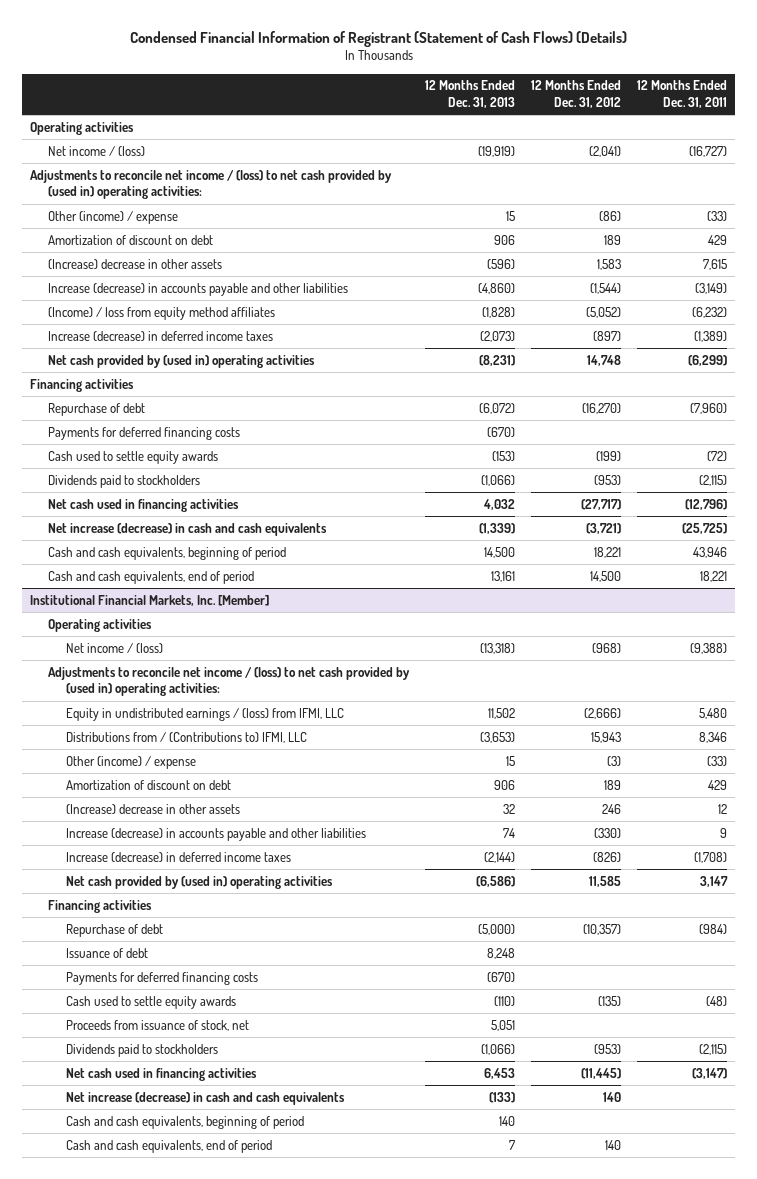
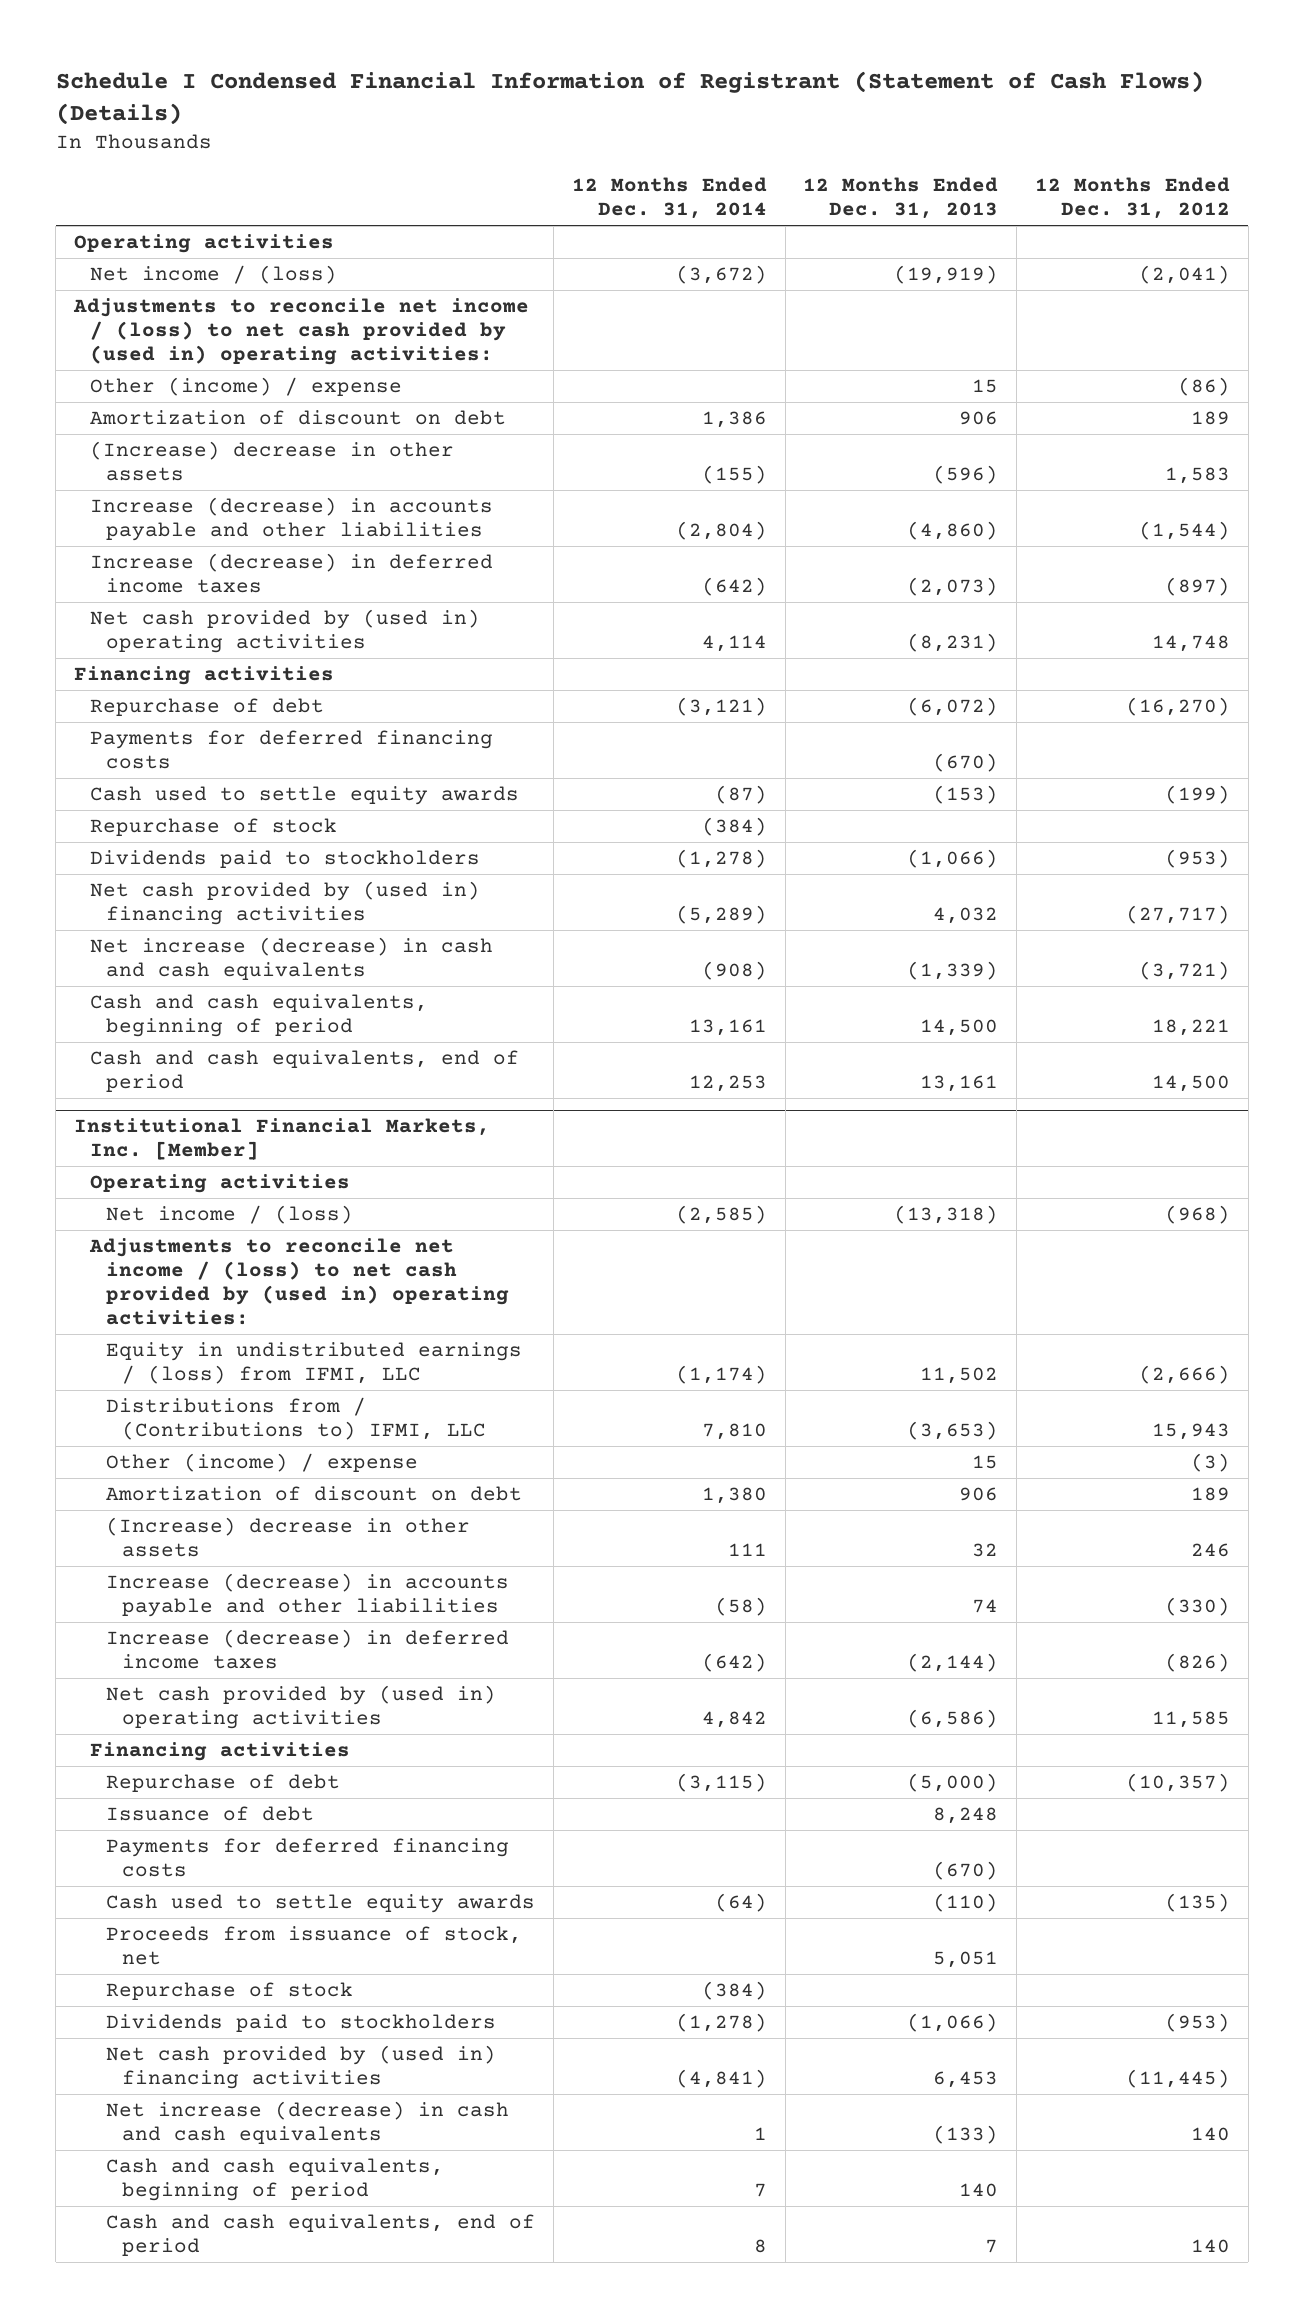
- Condensed Financial Information of Registrant (Statement of Cash Flows) (Details)
+ Schedule I Condensed Financial Information of Registrant (Statement of Cash Flows) (Details)
- | 12 Months Ended Dec. 31, 2013 | 12 Months Ended Dec. 31, 2012 | 12 Months Ended Dec. 31, 2011
+ | 12 Months Ended Dec. 31, 2014 | 12 Months Ended Dec. 31, 2013 | 12 Months Ended Dec. 31, 2012
- (Income) / loss from equity method affiliates | (1,828) | (5,052) | (6,232)
+ Repurchase of stock | (384) | |
- Net cash used in financing activities | 4,032 | (27,717) | (12,796)
+ Net cash provided by (used in) financing activities | (5,289) | 4,032 | (27,717)
@ Institutional Financial Markets, Inc. [Member]
+ Repurchase of stock | (384) | |
- Net cash used in financing activities | 6,453 | (11,445) | (3,147)
+ Net cash provided by (used in) financing activities | (4,841) | 6,453 | (11,445)

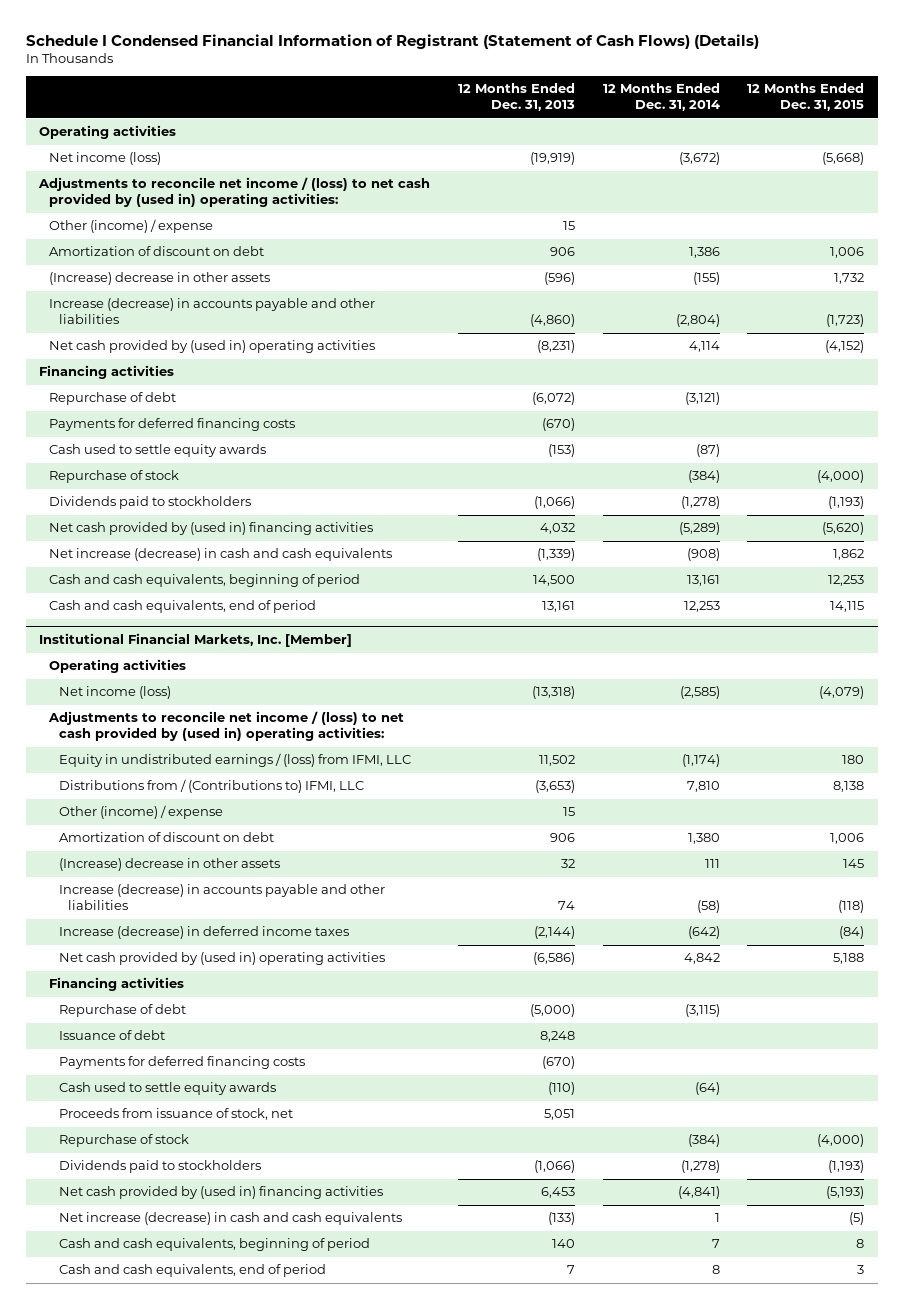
- | 12 Months Ended Dec. 31, 2014 | 12 Months Ended Dec. 31, 2013 | 12 Months Ended Dec. 31, 2012
+ | 12 Months Ended Dec. 31, 2013 | 12 Months Ended Dec. 31, 2014 | 12 Months Ended Dec. 31, 2015
- Net income / (loss) | (3,672) | (19,919) | (2,041)
+ Net income (loss) | (19,919) | (3,672) | (5,668)
- Increase (decrease) in deferred income taxes | (642) | (2,073) | (897)
@ Institutional Financial Markets, Inc. [Member]
- Net income / (loss) | (2,585) | (13,318) | (968)
+ Net income (loss) | (13,318) | (2,585) | (4,079)

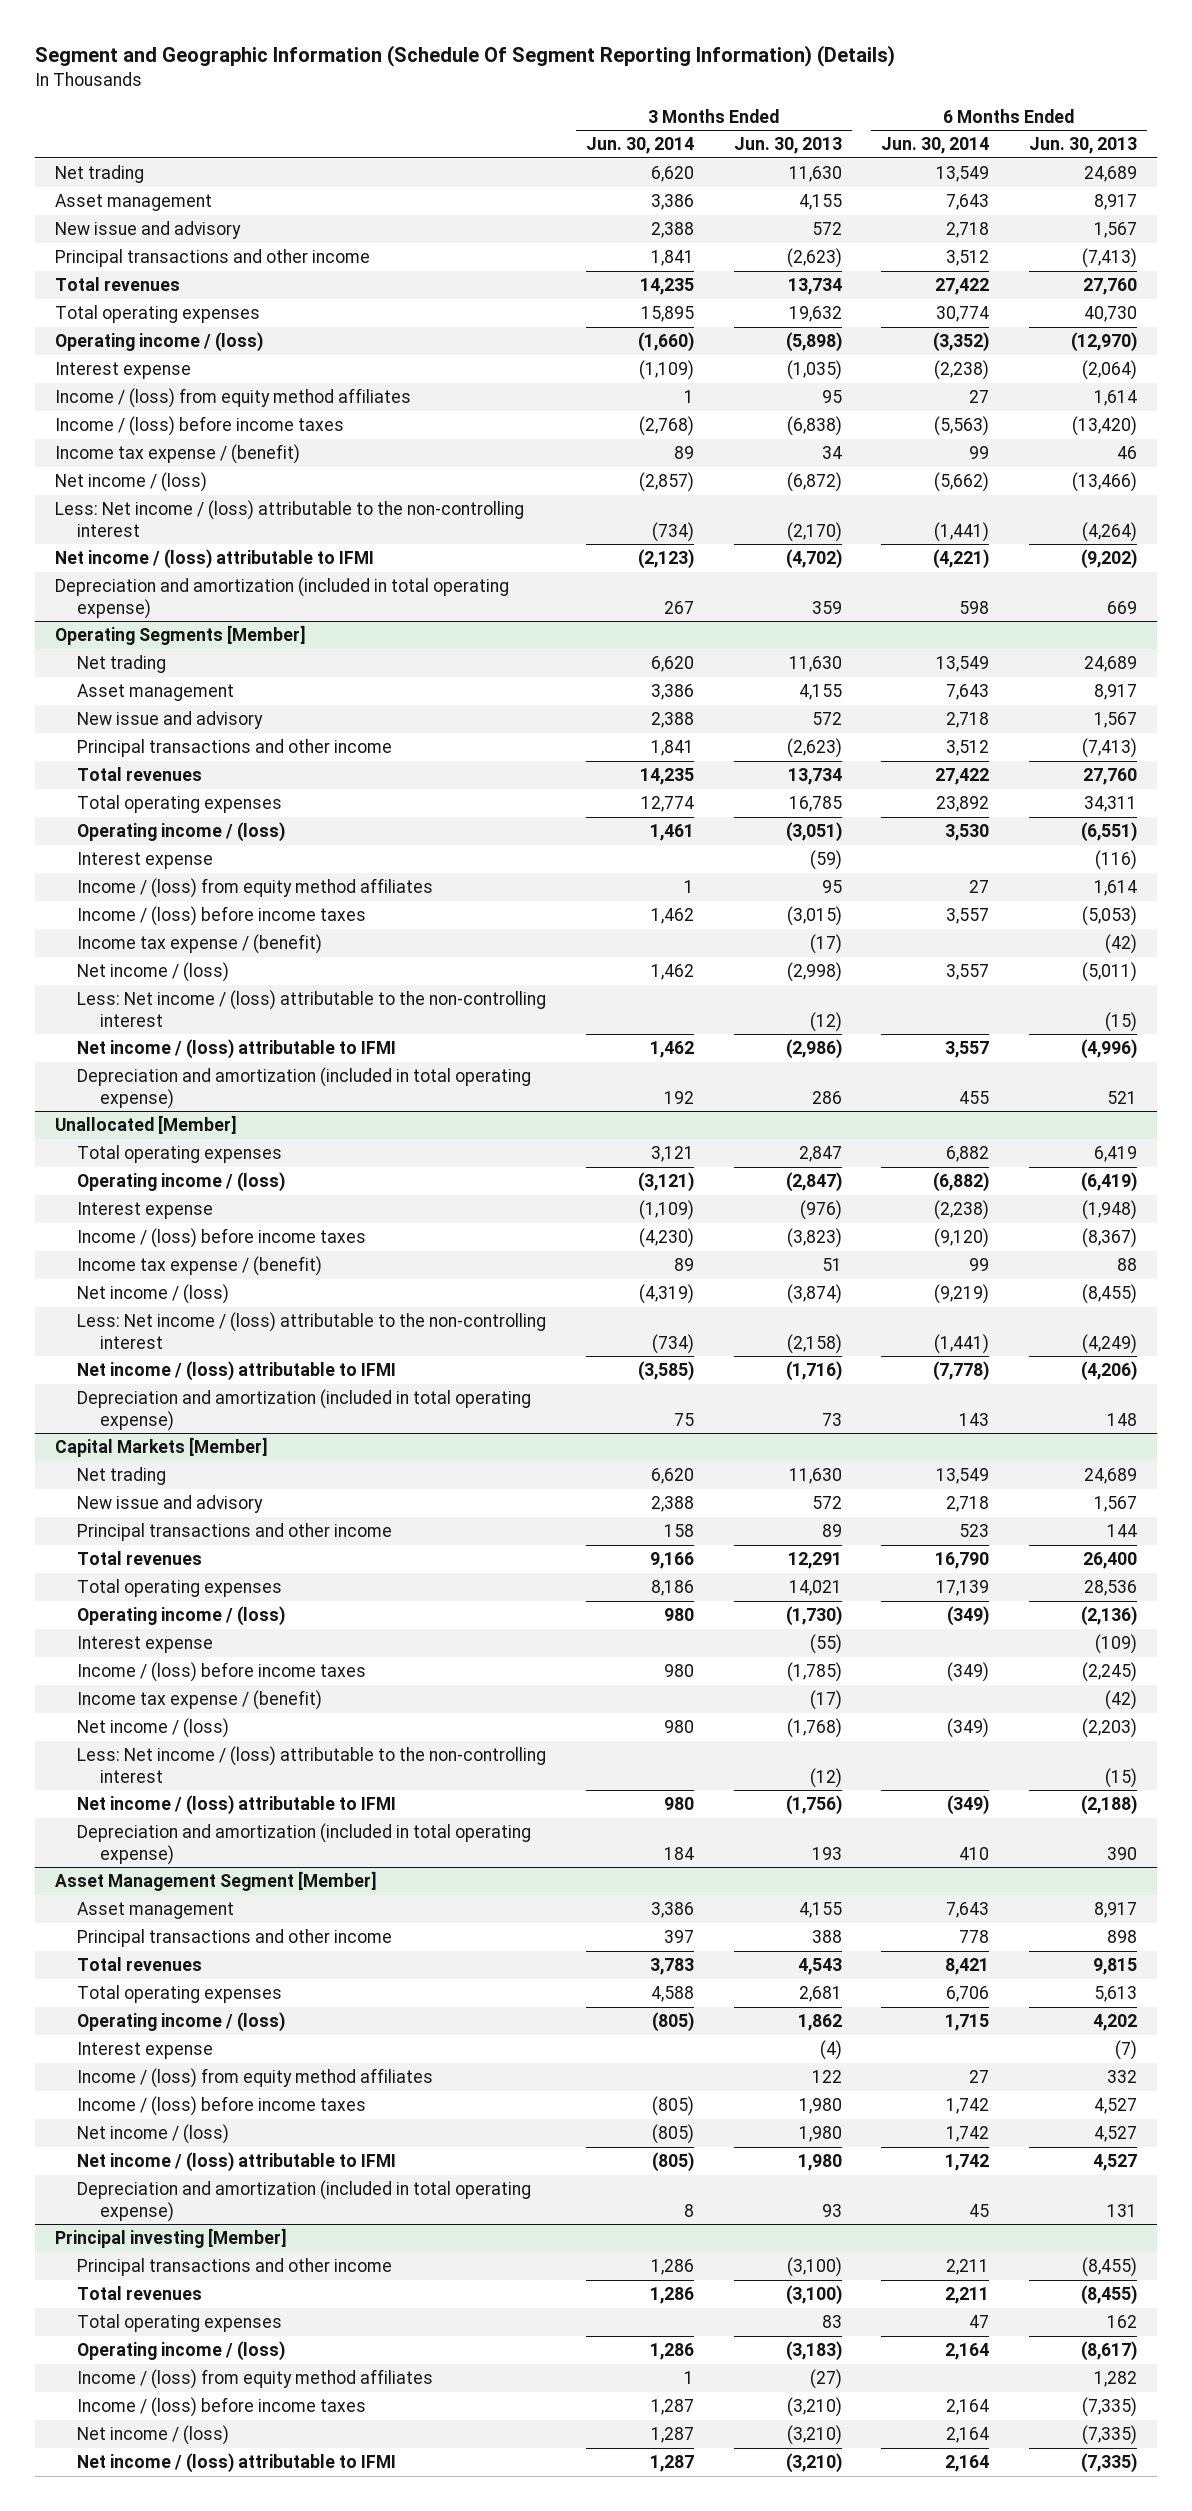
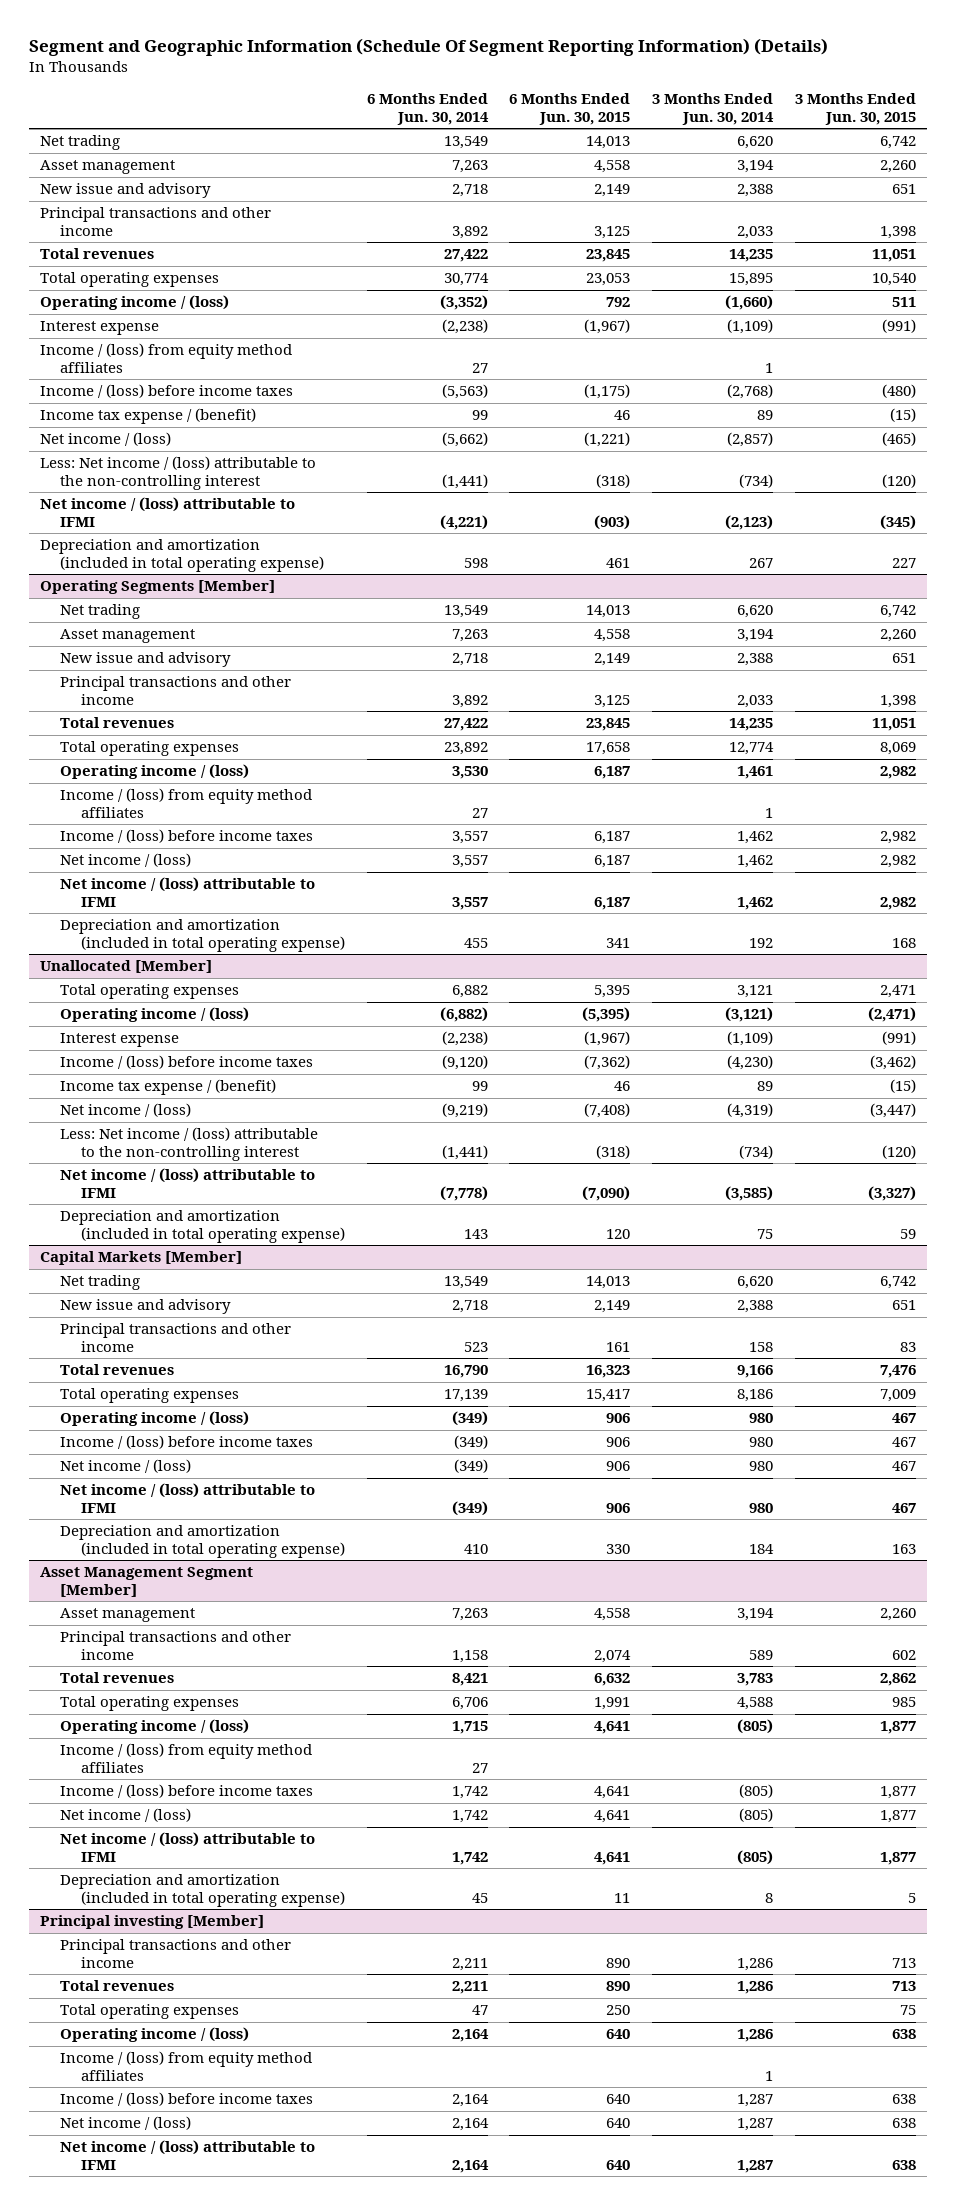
- | 3 Months Ended Jun. 30, 2014 | 3 Months Ended Jun. 30, 2013 | 6 Months Ended Jun. 30, 2014 | 6 Months Ended Jun. 30, 2013
+ | 6 Months Ended Jun. 30, 2014 | 6 Months Ended Jun. 30, 2015 | 3 Months Ended Jun. 30, 2014 | 3 Months Ended Jun. 30, 2015
- Asset management | 3,386 | 4,155 | 7,643 | 8,917
+ Asset management | 7,263 | 4,558 | 3,194 | 2,260
- Principal transactions and other income | 1,841 | (2,623) | 3,512 | (7,413)
+ Principal transactions and other income | 3,892 | 3,125 | 2,033 | 1,398
@ Operating Segments [Member]
- Asset management | 3,386 | 4,155 | 7,643 | 8,917
+ Asset management | 7,263 | 4,558 | 3,194 | 2,260
- Principal transactions and other income | 1,841 | (2,623) | 3,512 | (7,413)
+ Principal transactions and other income | 3,892 | 3,125 | 2,033 | 1,398
- Interest expense | | (59) | | (116)
- Income tax expense / (benefit) | | (17) | | (42)
- Less: Net income / (loss) attributable to the non-controlling interest | | (12) | | (15)
@ Capital Markets [Member]
- Interest expense | | (55) | | (109)
- Income tax expense / (benefit) | | (17) | | (42)
- Less: Net income / (loss) attributable to the non-controlling interest | | (12) | | (15)
@ Asset Management Segment [Member]
- Asset management | 3,386 | 4,155 | 7,643 | 8,917
- Principal transactions and other income | 397 | 388 | 778 | 898
+ Asset management | 7,263 | 4,558 | 3,194 | 2,260
+ Principal transactions and other income | 1,158 | 2,074 | 589 | 602
- Interest expense | | (4) | | (7)

